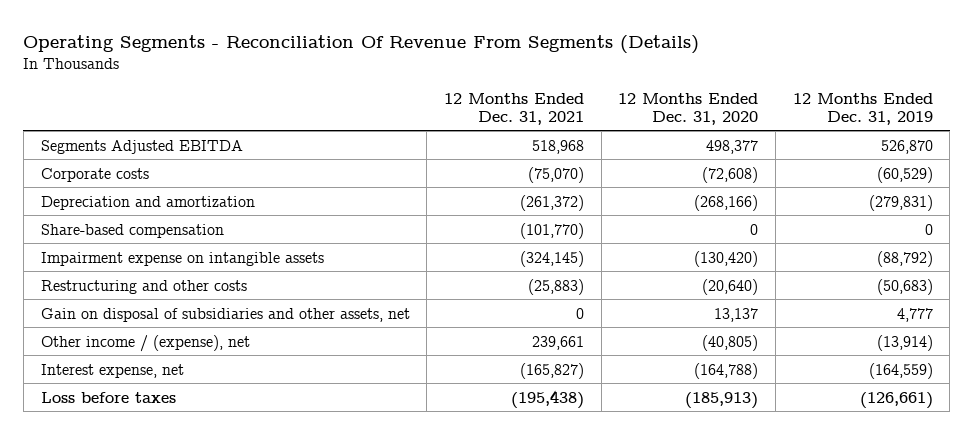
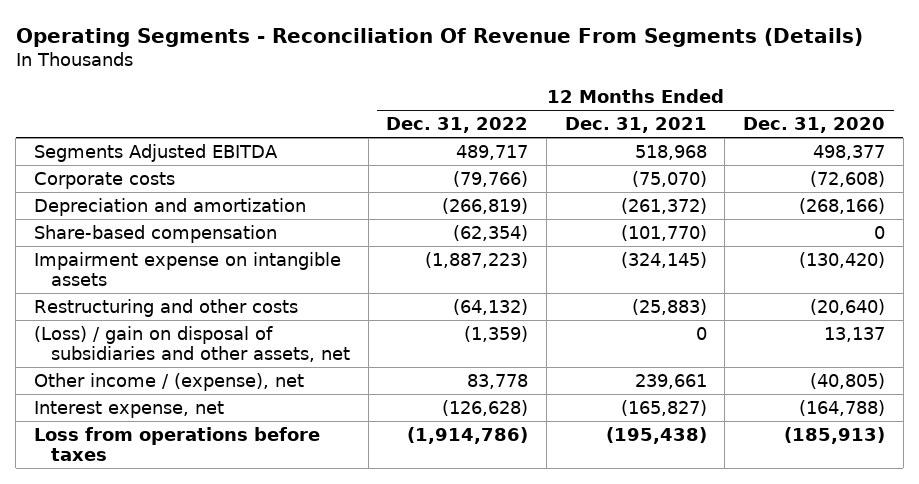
- | 12 Months Ended Dec. 31, 2021 | 12 Months Ended Dec. 31, 2020 | 12 Months Ended Dec. 31, 2019
+ | 12 Months Ended Dec. 31, 2022 | 12 Months Ended Dec. 31, 2021 | 12 Months Ended Dec. 31, 2020
- Gain on disposal of subsidiaries and other assets, net | 0 | 13,137 | 4,777
+ (Loss) / gain on disposal of subsidiaries and other assets, net | (1,359) | 0 | 13,137
- Loss before taxes | (195,438) | (185,913) | (126,661)
+ Loss from operations before taxes | (1,914,786) | (195,438) | (185,913)

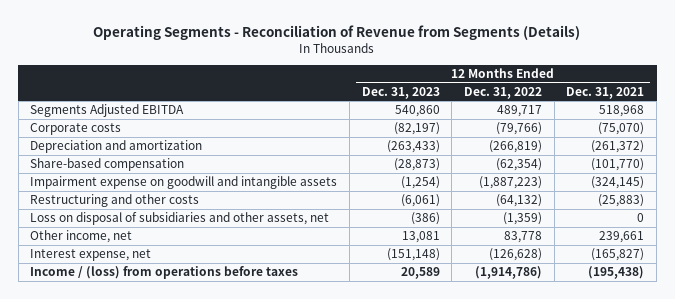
- Operating Segments - Reconciliation Of Revenue From Segments (Details)
+ Operating Segments - Reconciliation of Revenue from Segments (Details)
- | 12 Months Ended Dec. 31, 2022 | 12 Months Ended Dec. 31, 2021 | 12 Months Ended Dec. 31, 2020
+ | 12 Months Ended Dec. 31, 2023 | 12 Months Ended Dec. 31, 2022 | 12 Months Ended Dec. 31, 2021
- Impairment expense on intangible assets | (1,887,223) | (324,145) | (130,420)
+ Impairment expense on goodwill and intangible assets | (1,254) | (1,887,223) | (324,145)
- (Loss) / gain on disposal of subsidiaries and other assets, net | (1,359) | 0 | 13,137
- Other income / (expense), net | 83,778 | 239,661 | (40,805)
+ Loss on disposal of subsidiaries and other assets, net | (386) | (1,359) | 0
+ Other income, net | 13,081 | 83,778 | 239,661
- Loss from operations before taxes | (1,914,786) | (195,438) | (185,913)
+ Income / (loss) from operations before taxes | 20,589 | (1,914,786) | (195,438)

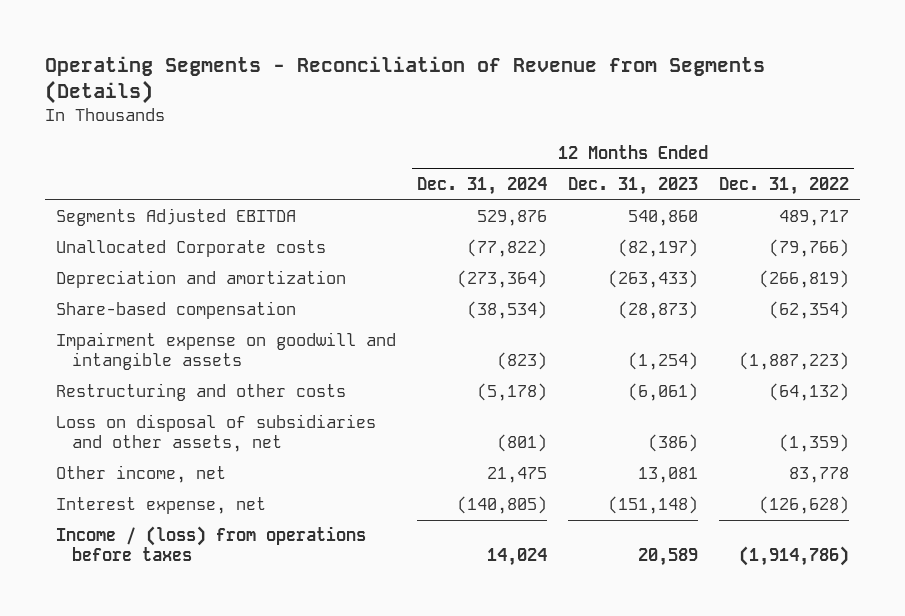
- | 12 Months Ended Dec. 31, 2023 | 12 Months Ended Dec. 31, 2022 | 12 Months Ended Dec. 31, 2021
+ | 12 Months Ended Dec. 31, 2024 | 12 Months Ended Dec. 31, 2023 | 12 Months Ended Dec. 31, 2022
- Corporate costs | (82,197) | (79,766) | (75,070)
+ Unallocated Corporate costs | (77,822) | (82,197) | (79,766)

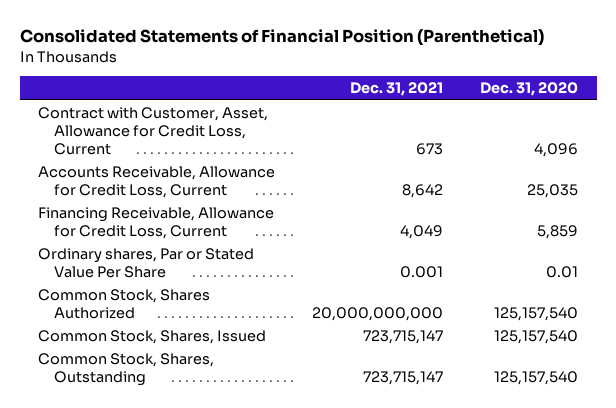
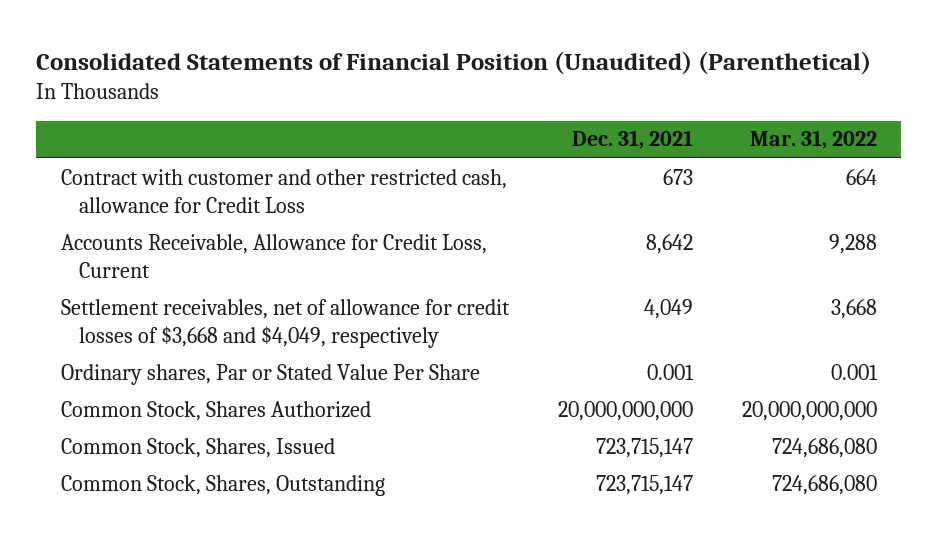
- Consolidated Statements of Financial Position (Parenthetical)
+ Consolidated Statements of Financial Position (Unaudited) (Parenthetical)
- | Dec. 31, 2021 | Dec. 31, 2020
+ | Dec. 31, 2021 | Mar. 31, 2022
- Contract with Customer, Asset, Allowance for Credit Loss, Current | 673 | 4,096
+ Contract with customer and other restricted cash, allowance for Credit Loss | 673 | 664
- Financing Receivable, Allowance for Credit Loss, Current | 4,049 | 5,859
+ Settlement receivables, net of allowance for credit losses of $3,668 and $4,049, respectively | 4,049 | 3,668

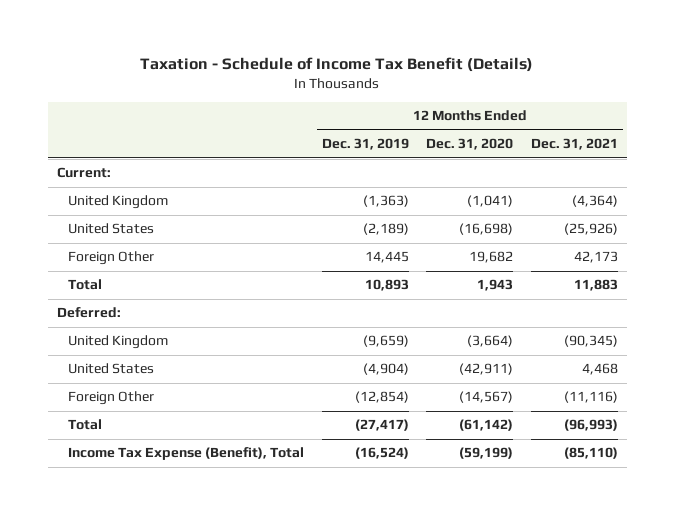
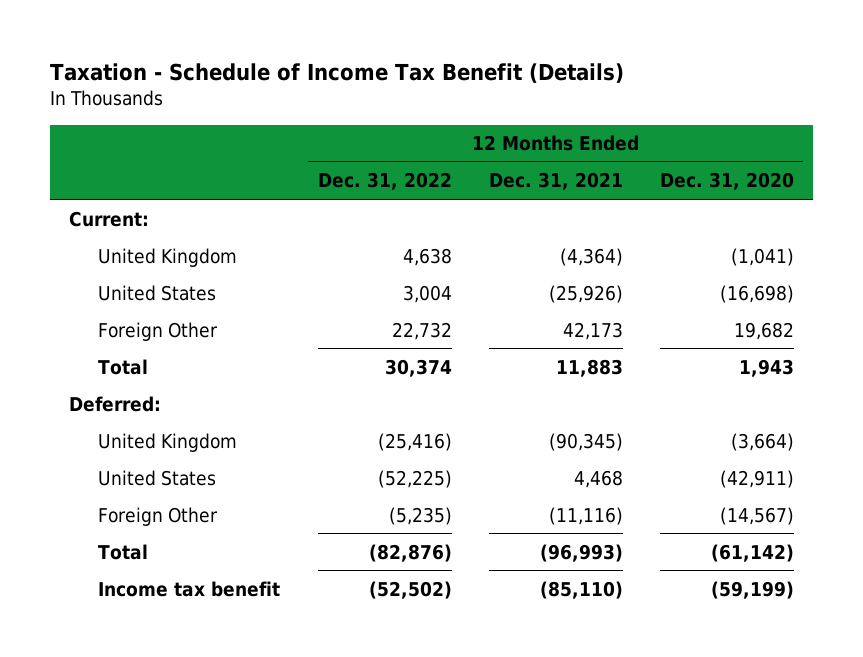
- | 12 Months Ended Dec. 31, 2019 | 12 Months Ended Dec. 31, 2020 | 12 Months Ended Dec. 31, 2021
+ | 12 Months Ended Dec. 31, 2022 | 12 Months Ended Dec. 31, 2021 | 12 Months Ended Dec. 31, 2020
- Income Tax Expense (Benefit), Total | (16,524) | (59,199) | (85,110)
+ Income tax benefit | (52,502) | (85,110) | (59,199)

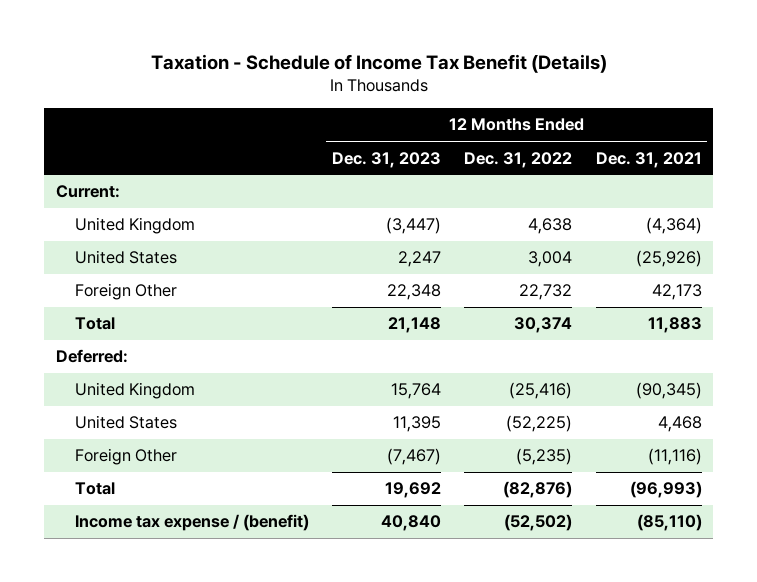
- | 12 Months Ended Dec. 31, 2022 | 12 Months Ended Dec. 31, 2021 | 12 Months Ended Dec. 31, 2020
+ | 12 Months Ended Dec. 31, 2023 | 12 Months Ended Dec. 31, 2022 | 12 Months Ended Dec. 31, 2021
- Income tax benefit | (52,502) | (85,110) | (59,199)
+ Income tax expense / (benefit) | 40,840 | (52,502) | (85,110)

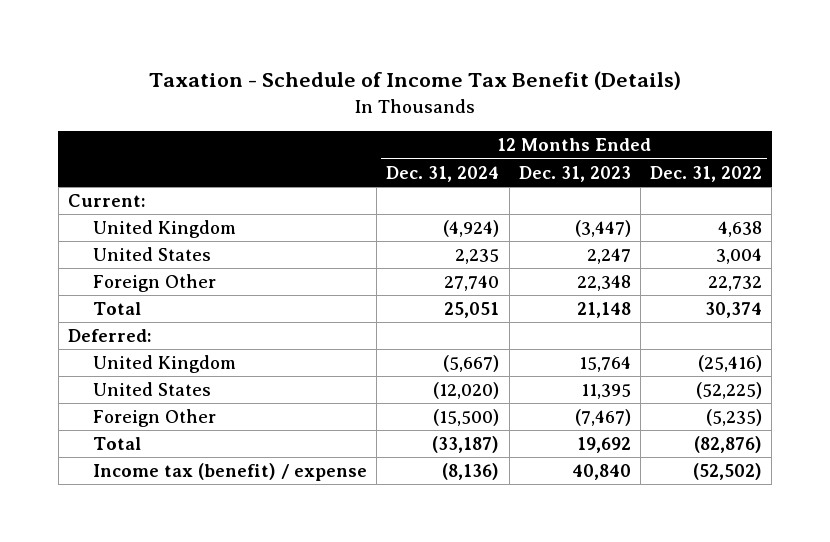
- | 12 Months Ended Dec. 31, 2023 | 12 Months Ended Dec. 31, 2022 | 12 Months Ended Dec. 31, 2021
+ | 12 Months Ended Dec. 31, 2024 | 12 Months Ended Dec. 31, 2023 | 12 Months Ended Dec. 31, 2022
- Income tax expense / (benefit) | 40,840 | (52,502) | (85,110)
+ Income tax (benefit) / expense | (8,136) | 40,840 | (52,502)

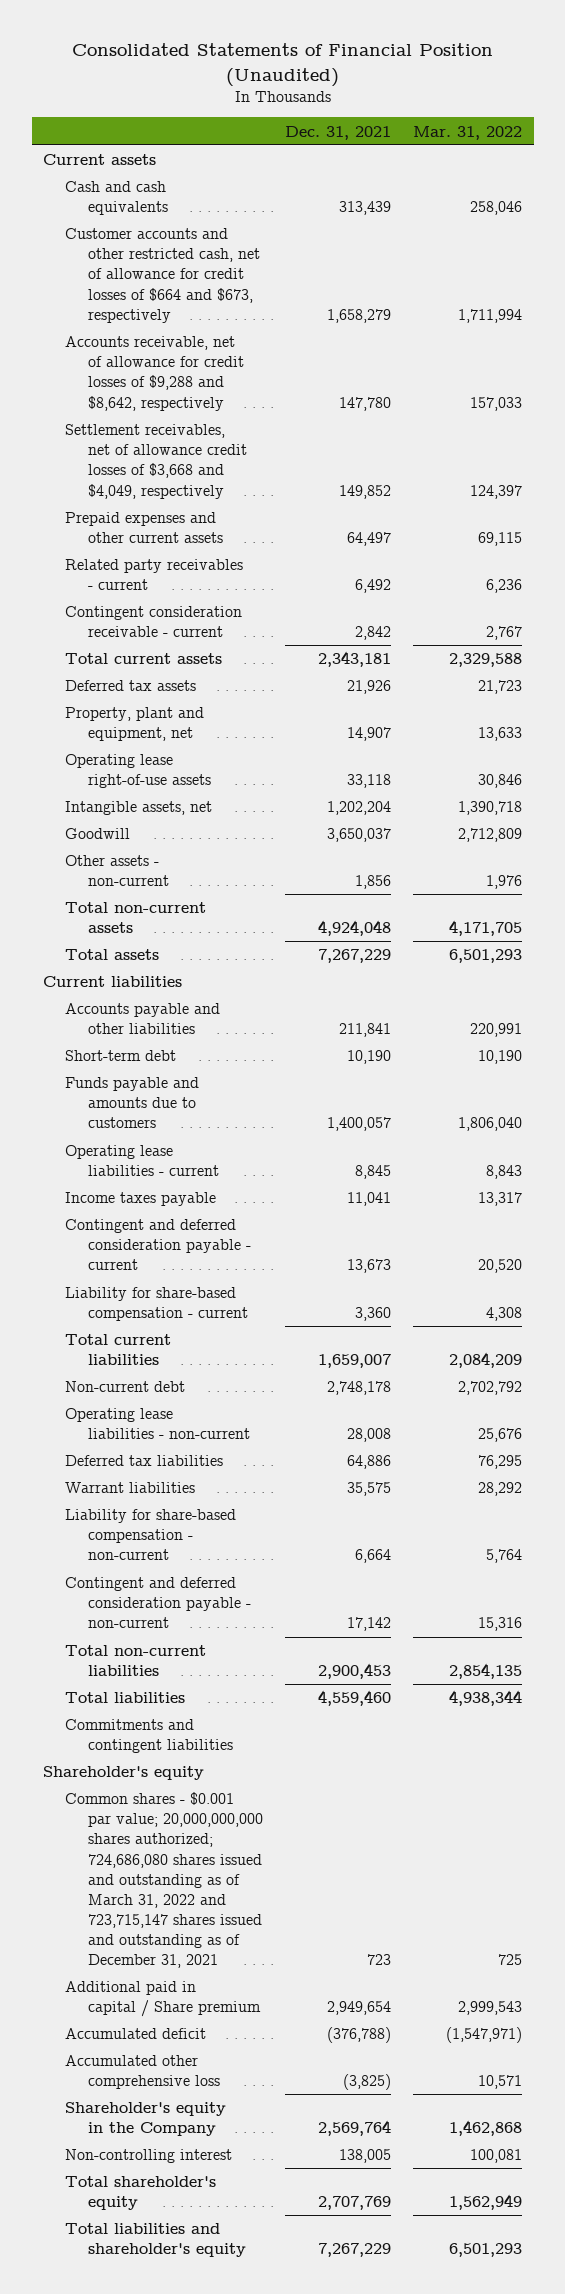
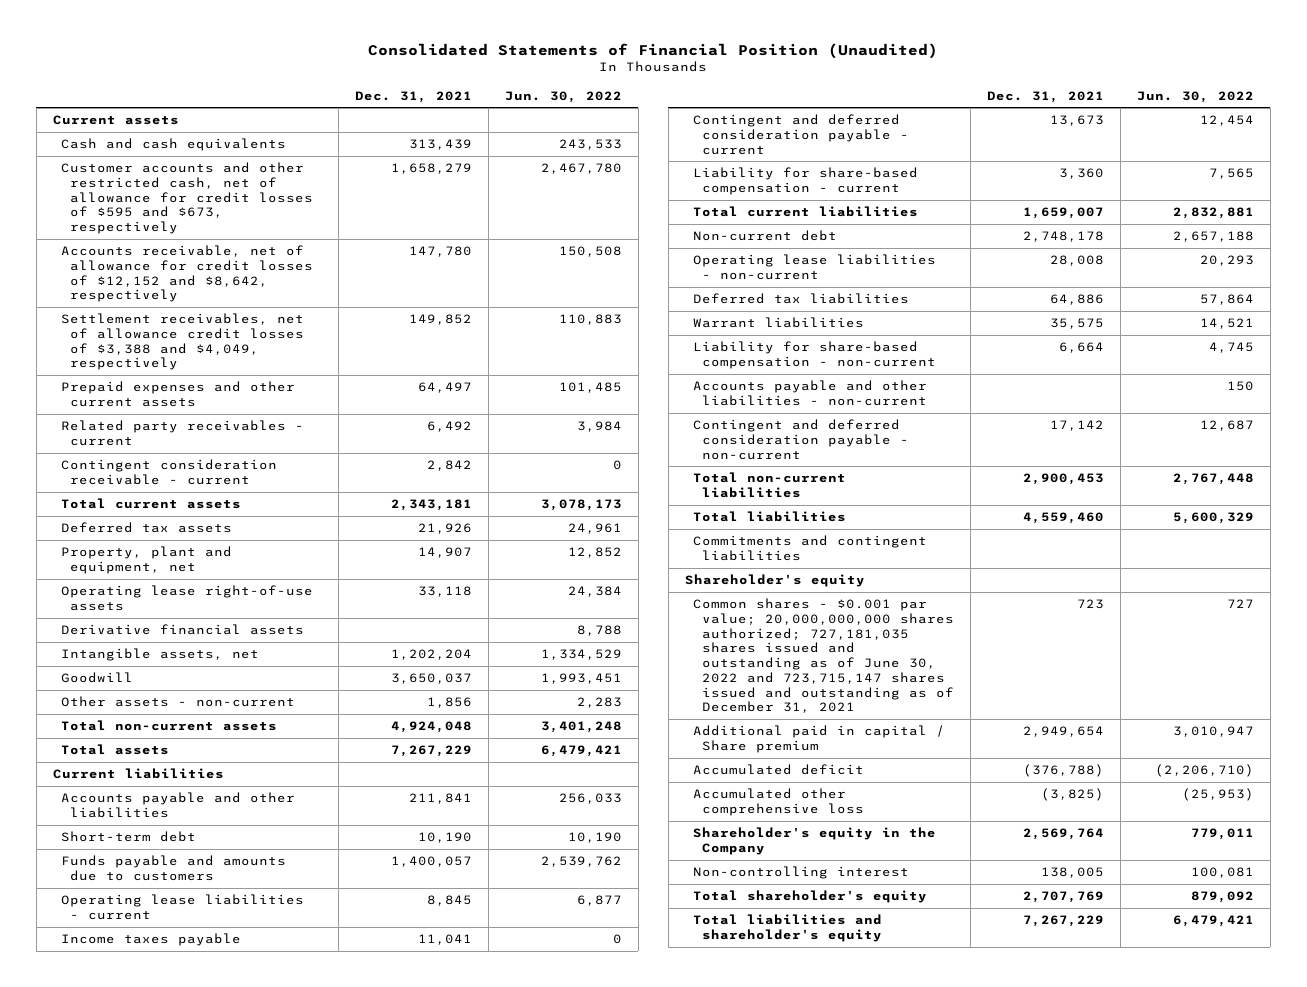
- | Dec. 31, 2021 | Mar. 31, 2022
+ | Dec. 31, 2021 | Jun. 30, 2022
- Customer accounts and other restricted cash, net of allowance for credit losses of $664 and $673, respectively | 1,658,279 | 1,711,994
- Accounts receivable, net of allowance for credit losses of $9,288 and $8,642, respectively | 147,780 | 157,033
- Settlement receivables, net of allowance credit losses of $3,668 and $4,049, respectively | 149,852 | 124,397
+ Customer accounts and other restricted cash, net of allowance for credit losses of $595 and $673, respectively | 1,658,279 | 2,467,780
+ Accounts receivable, net of allowance for credit losses of $12,152 and $8,642, respectively | 147,780 | 150,508
+ Settlement receivables, net of allowance credit losses of $3,388 and $4,049, respectively | 149,852 | 110,883
+ Derivative financial assets | | 8,788
+ Accounts payable and other liabilities - non-current | | 150
- Common shares - $0.001 par value; 20,000,000,000 shares authorized; 724,686,080 shares issued and outstanding as of March 31, 2022 and 723,715,147 shares issued and outstanding as of December 31, 2021 | 723 | 725
+ Common shares - $0.001 par value; 20,000,000,000 shares authorized; 727,181,035 shares issued and outstanding as of June 30, 2022 and 723,715,147 shares issued and outstanding as of December 31, 2021 | 723 | 727

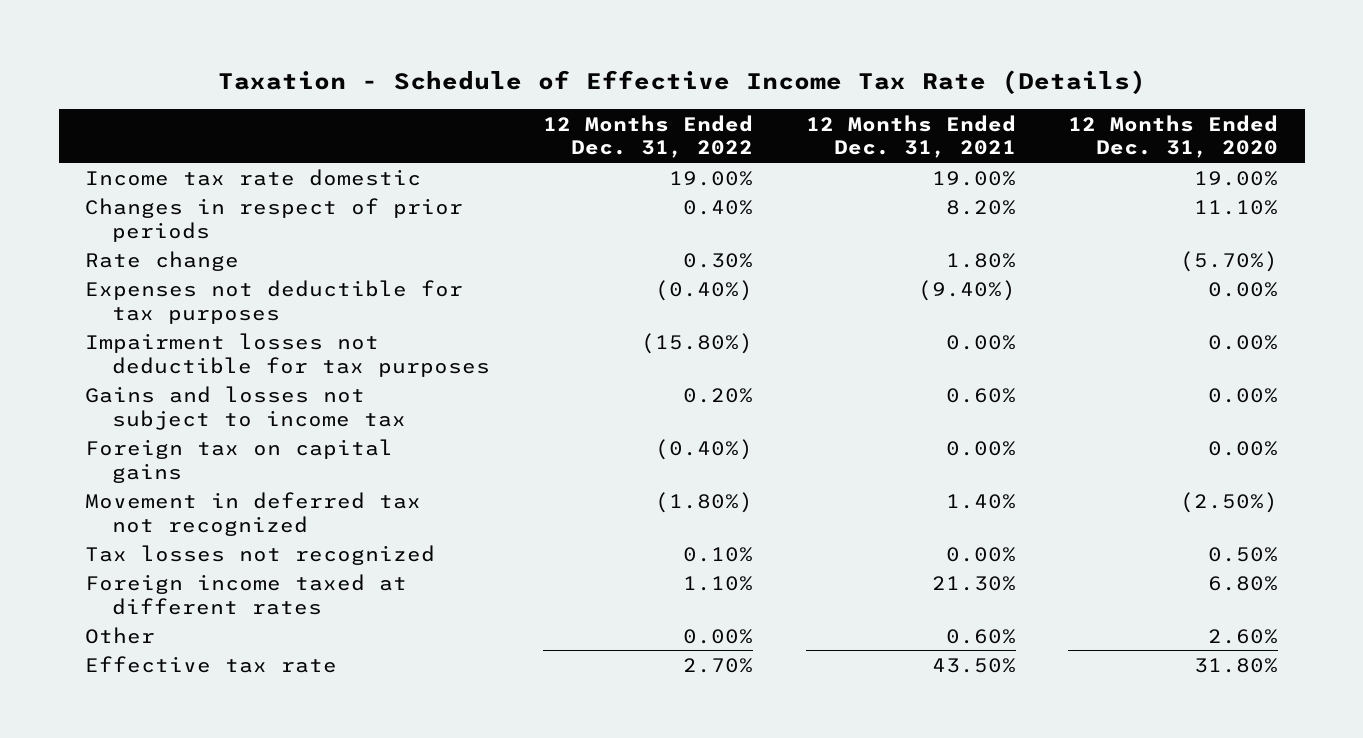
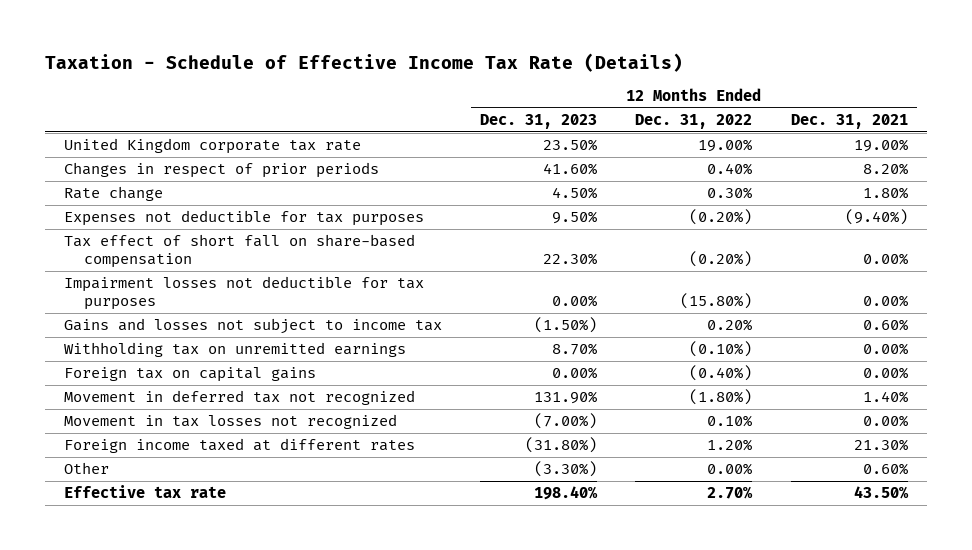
- | 12 Months Ended Dec. 31, 2022 | 12 Months Ended Dec. 31, 2021 | 12 Months Ended Dec. 31, 2020
+ | 12 Months Ended Dec. 31, 2023 | 12 Months Ended Dec. 31, 2022 | 12 Months Ended Dec. 31, 2021
- Income tax rate domestic | 19.00% | 19.00% | 19.00%
+ United Kingdom corporate tax rate | 23.50% | 19.00% | 19.00%
- Expenses not deductible for tax purposes | (0.40%) | (9.40%) | 0.00%
+ Expenses not deductible for tax purposes | 9.50% | (0.20%) | (9.40%)
+ Tax effect of short fall on share-based compensation | 22.30% | (0.20%) | 0.00%
+ Withholding tax on unremitted earnings | 8.70% | (0.10%) | 0.00%
- Tax losses not recognized | 0.10% | 0.00% | 0.50%
- Foreign income taxed at different rates | 1.10% | 21.30% | 6.80%
+ Movement in tax losses not recognized | (7.00%) | 0.10% | 0.00%
+ Foreign income taxed at different rates | (31.80%) | 1.20% | 21.30%

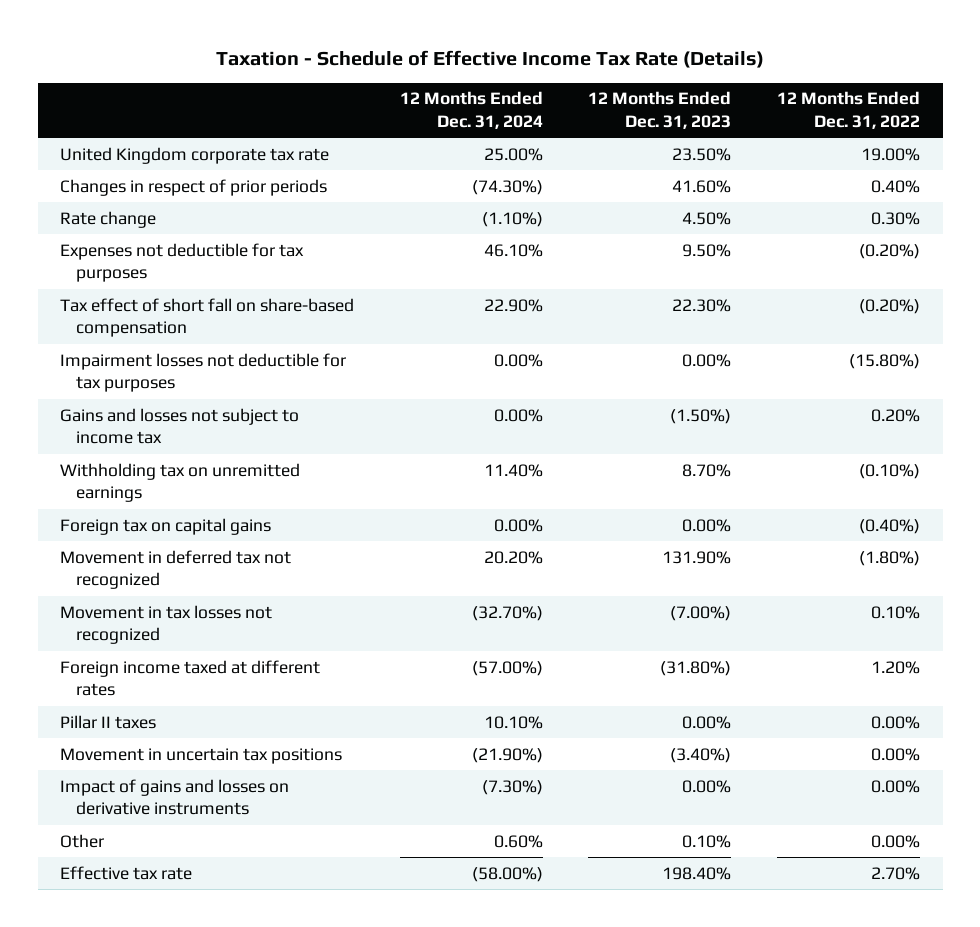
- | 12 Months Ended Dec. 31, 2023 | 12 Months Ended Dec. 31, 2022 | 12 Months Ended Dec. 31, 2021
+ | 12 Months Ended Dec. 31, 2024 | 12 Months Ended Dec. 31, 2023 | 12 Months Ended Dec. 31, 2022
- Other | (3.30%) | 0.00% | 0.60%
+ Pillar II taxes | 10.10% | 0.00% | 0.00%
+ Movement in uncertain tax positions | (21.90%) | (3.40%) | 0.00%
+ Impact of gains and losses on derivative instruments | (7.30%) | 0.00% | 0.00%
+ Other | 0.60% | 0.10% | 0.00%

